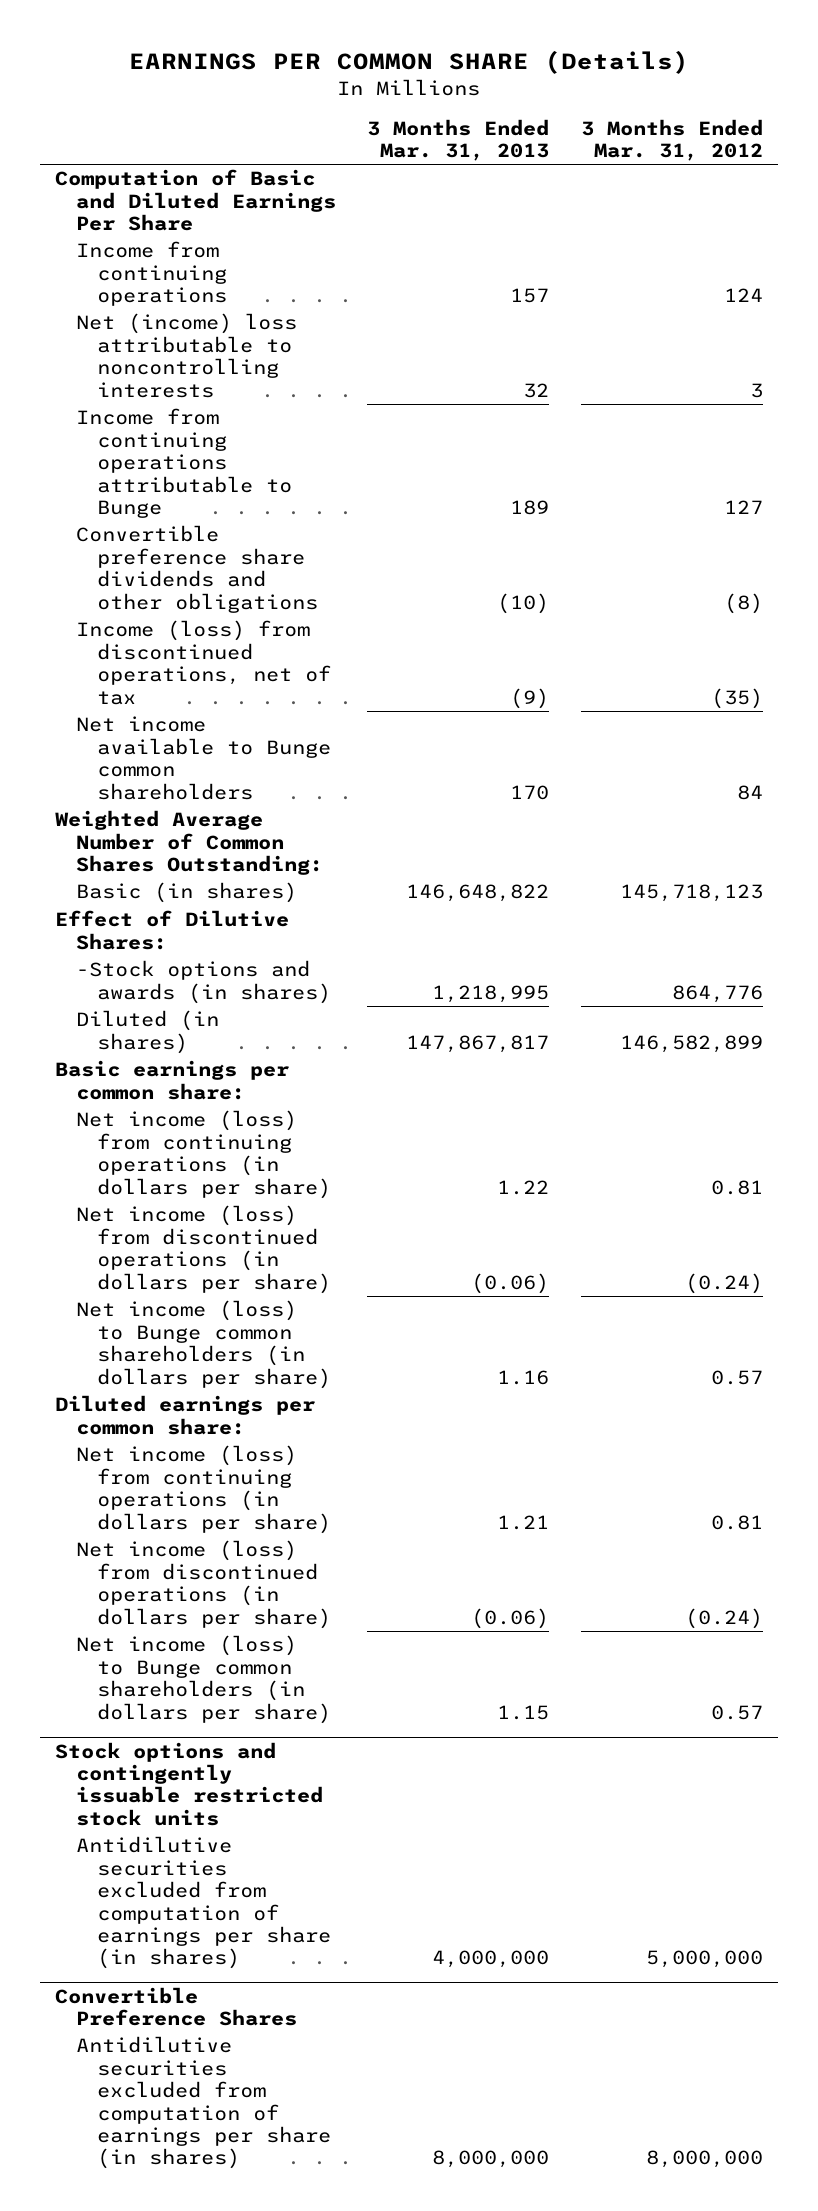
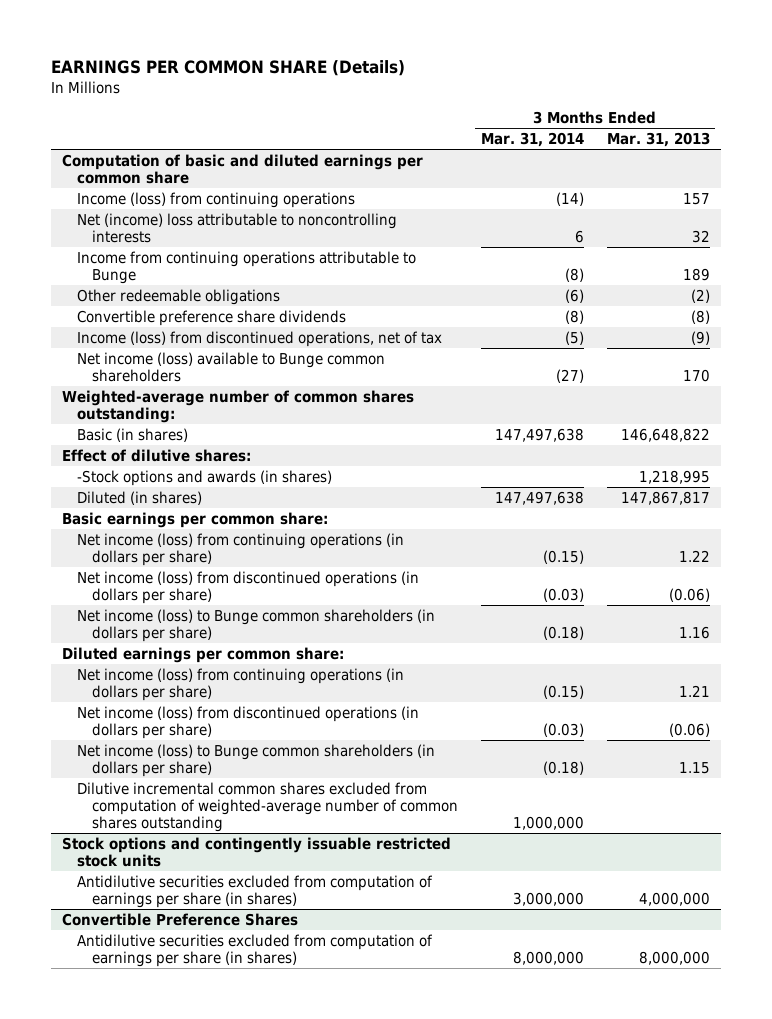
- | 3 Months Ended Mar. 31, 2013 | 3 Months Ended Mar. 31, 2012
+ | 3 Months Ended Mar. 31, 2014 | 3 Months Ended Mar. 31, 2013
- Computation of Basic and Diluted Earnings Per Share
- Income from continuing operations | 157 | 124
+ Computation of basic and diluted earnings per common share
+ Income (loss) from continuing operations | (14) | 157
- Convertible preference share dividends and other obligations | (10) | (8)
+ Other redeemable obligations | (6) | (2)
+ Convertible preference share dividends | (8) | (8)
- Net income available to Bunge common shareholders | 170 | 84
- Weighted Average Number of Common Shares Outstanding:
+ Net income (loss) available to Bunge common shareholders | (27) | 170
+ Weighted-average number of common shares outstanding:
- Effect of Dilutive Shares:
+ Effect of dilutive shares:
+ Dilutive incremental common shares excluded from computation of weighted-average number of common shares outstanding | 1,000,000 |

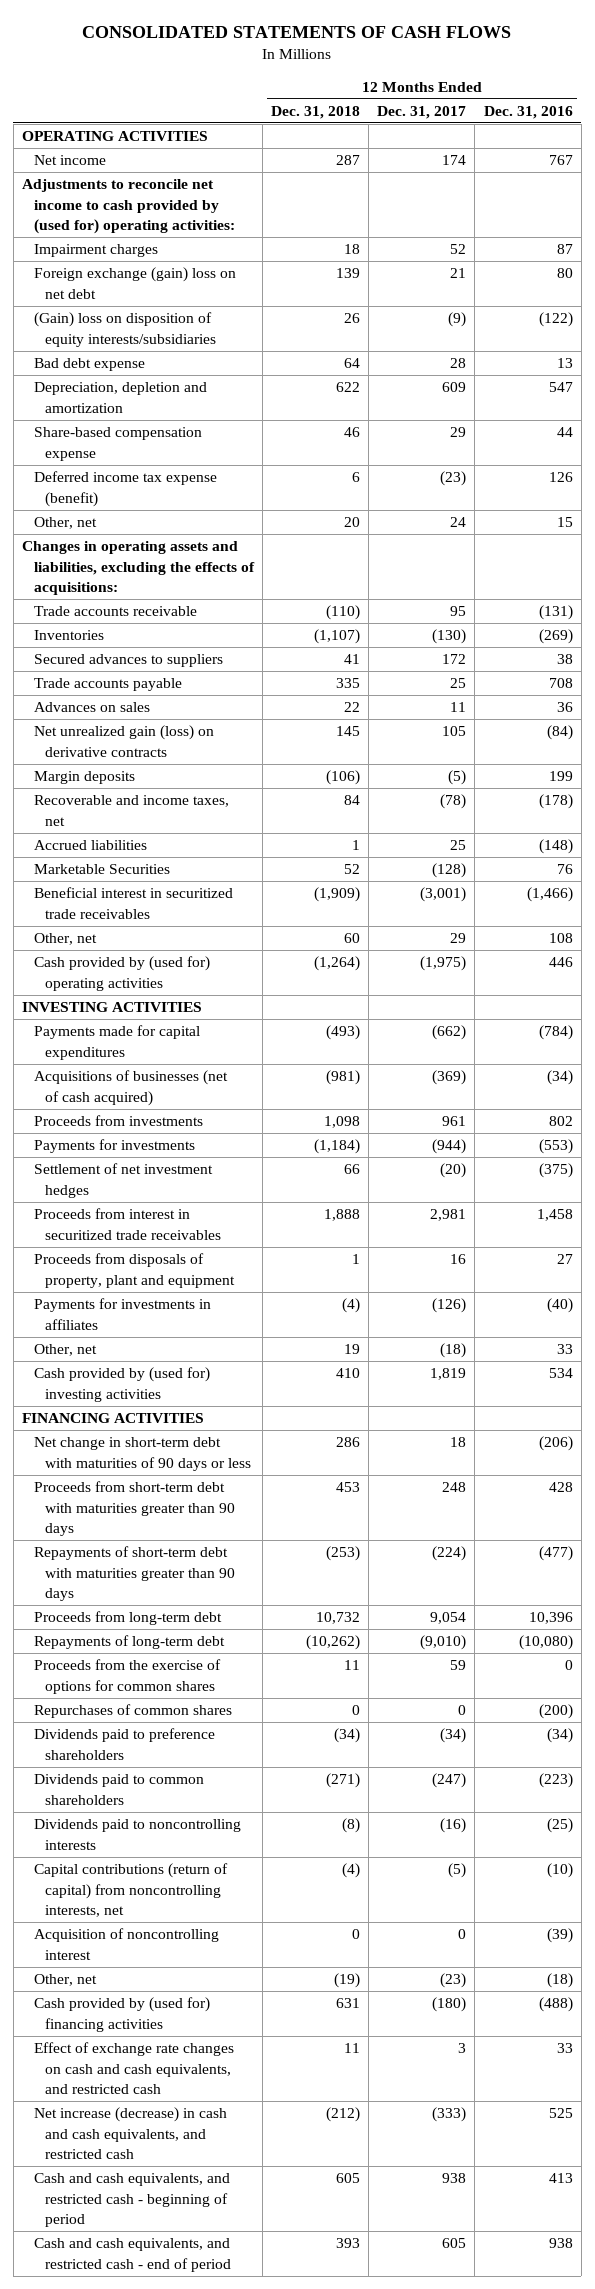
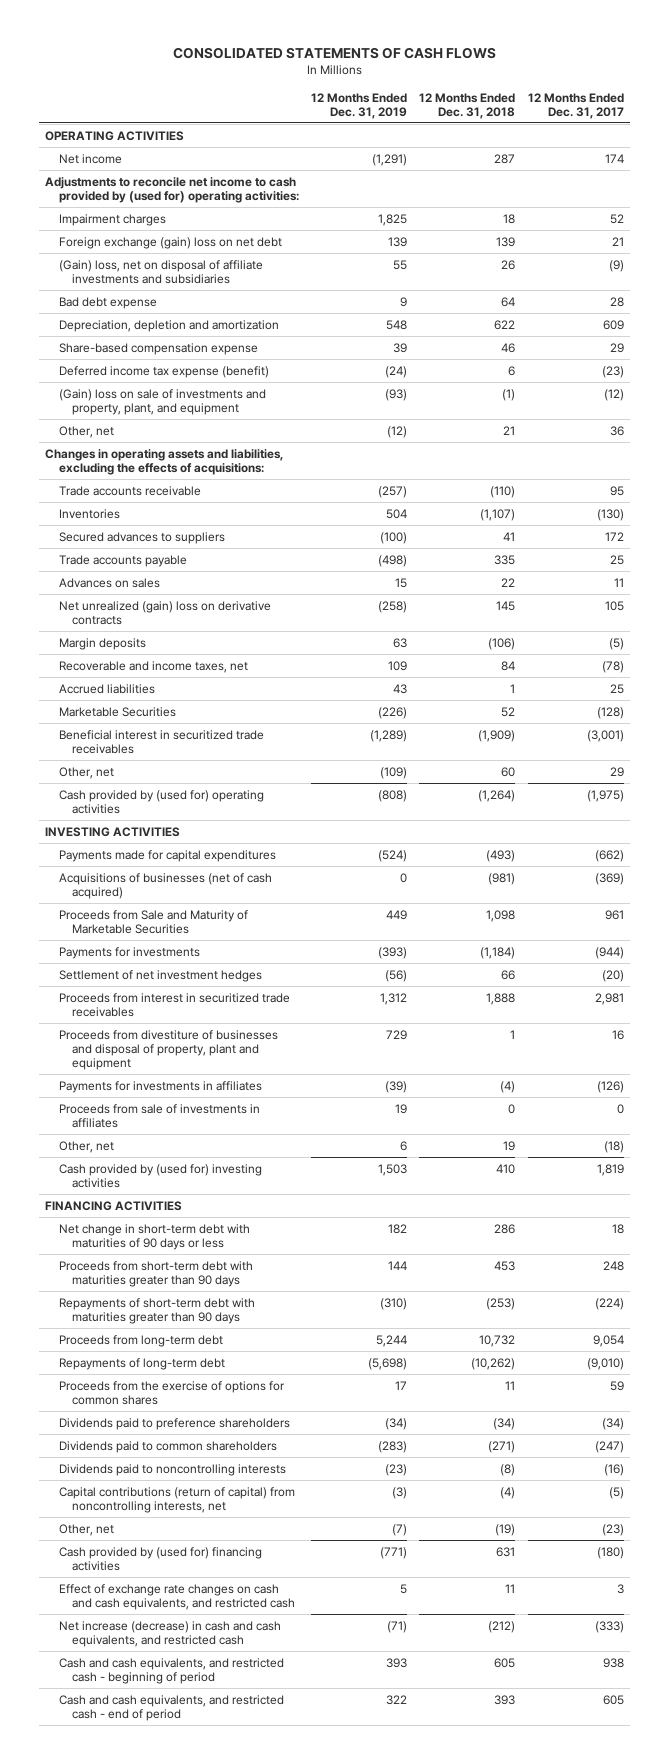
- | 12 Months Ended Dec. 31, 2018 | 12 Months Ended Dec. 31, 2017 | 12 Months Ended Dec. 31, 2016
+ | 12 Months Ended Dec. 31, 2019 | 12 Months Ended Dec. 31, 2018 | 12 Months Ended Dec. 31, 2017
- (Gain) loss on disposition of equity interests/subsidiaries | 26 | (9) | (122)
+ (Gain) loss, net on disposal of affiliate investments and subsidiaries | 55 | 26 | (9)
- Other, net | 20 | 24 | 15
+ (Gain) loss on sale of investments and property, plant, and equipment | (93) | (1) | (12)
+ Other, net | (12) | 21 | 36
- Net unrealized gain (loss) on derivative contracts | 145 | 105 | (84)
+ Net unrealized (gain) loss on derivative contracts | (258) | 145 | 105
- Proceeds from investments | 1,098 | 961 | 802
+ Proceeds from Sale and Maturity of Marketable Securities | 449 | 1,098 | 961
- Proceeds from disposals of property, plant and equipment | 1 | 16 | 27
+ Proceeds from divestiture of businesses and disposal of property, plant and equipment | 729 | 1 | 16
+ Proceeds from sale of investments in affiliates | 19 | 0 | 0
- Repurchases of common shares | 0 | 0 | (200)
- Acquisition of noncontrolling interest | 0 | 0 | (39)

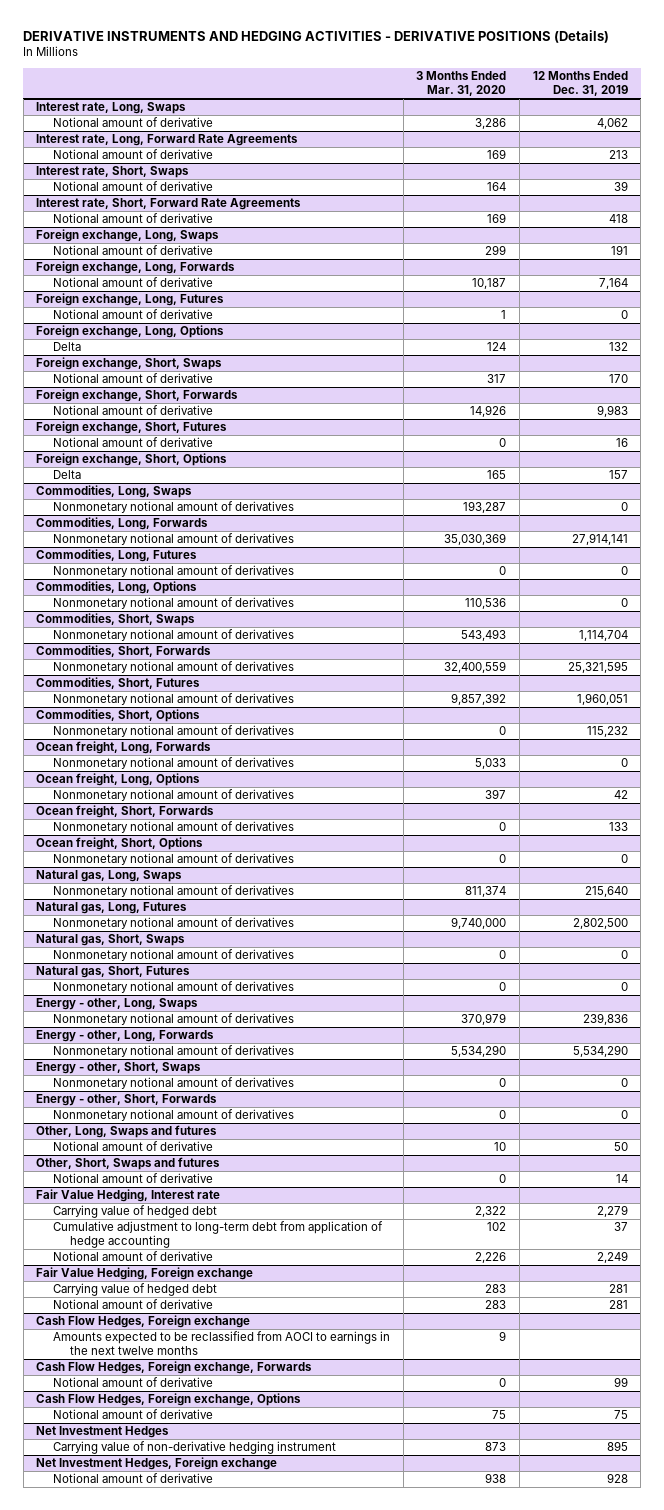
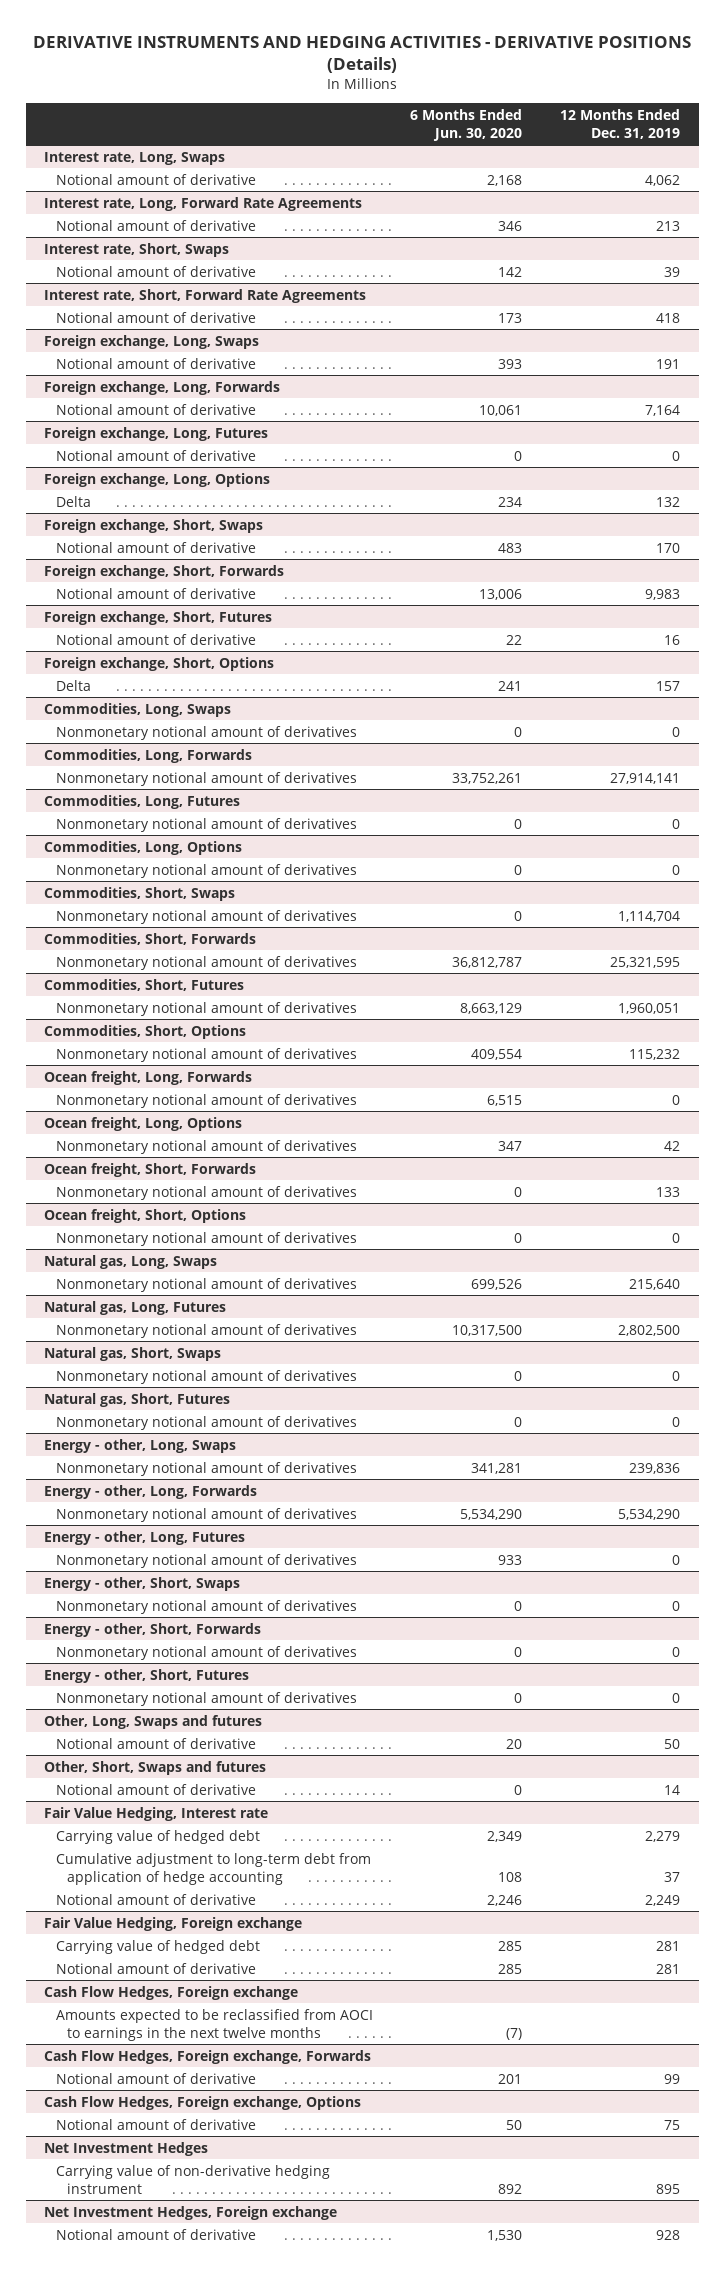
- | 3 Months Ended Mar. 31, 2020 | 12 Months Ended Dec. 31, 2019
+ | 6 Months Ended Jun. 30, 2020 | 12 Months Ended Dec. 31, 2019
+ Energy - other, Long, Futures
+ Nonmonetary notional amount of derivatives | 933 | 0
+ Energy - other, Short, Futures
+ Nonmonetary notional amount of derivatives | 0 | 0

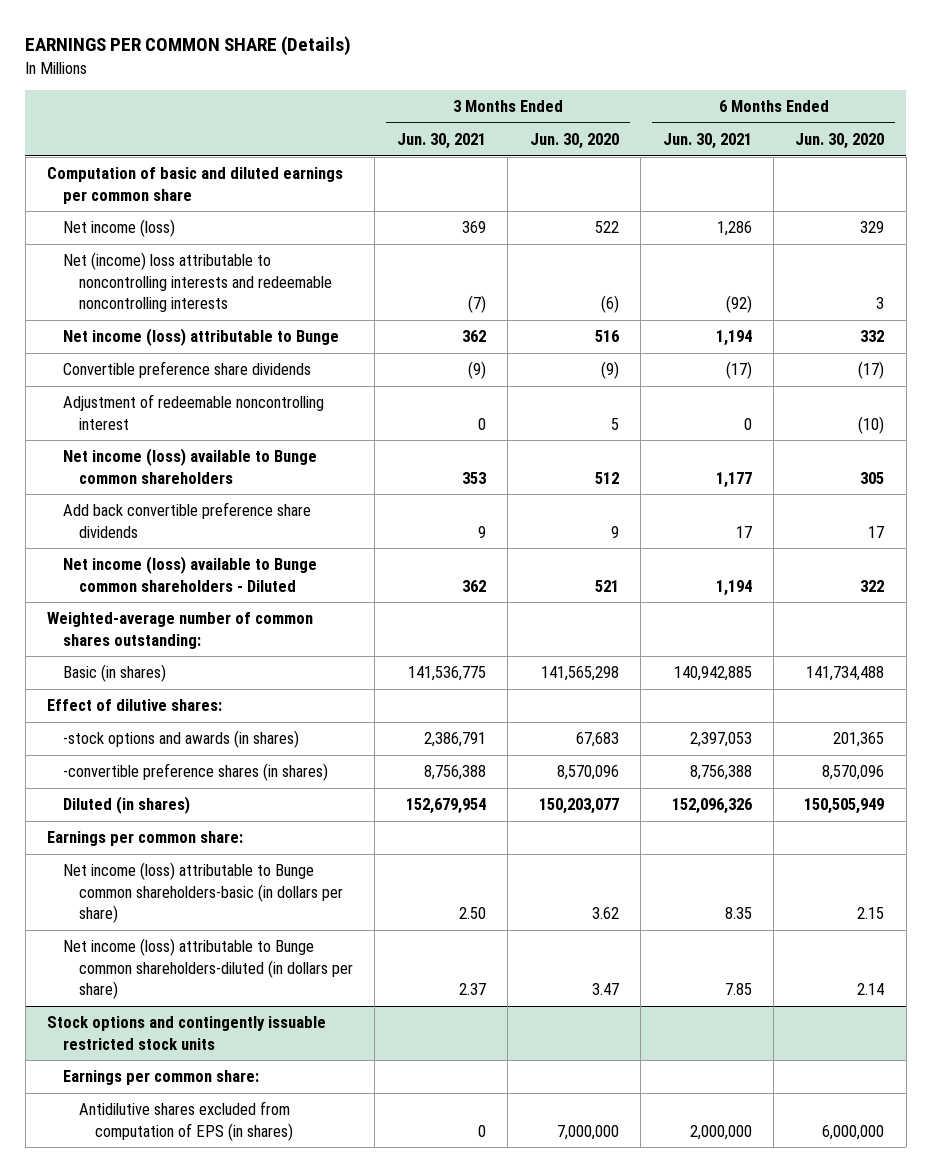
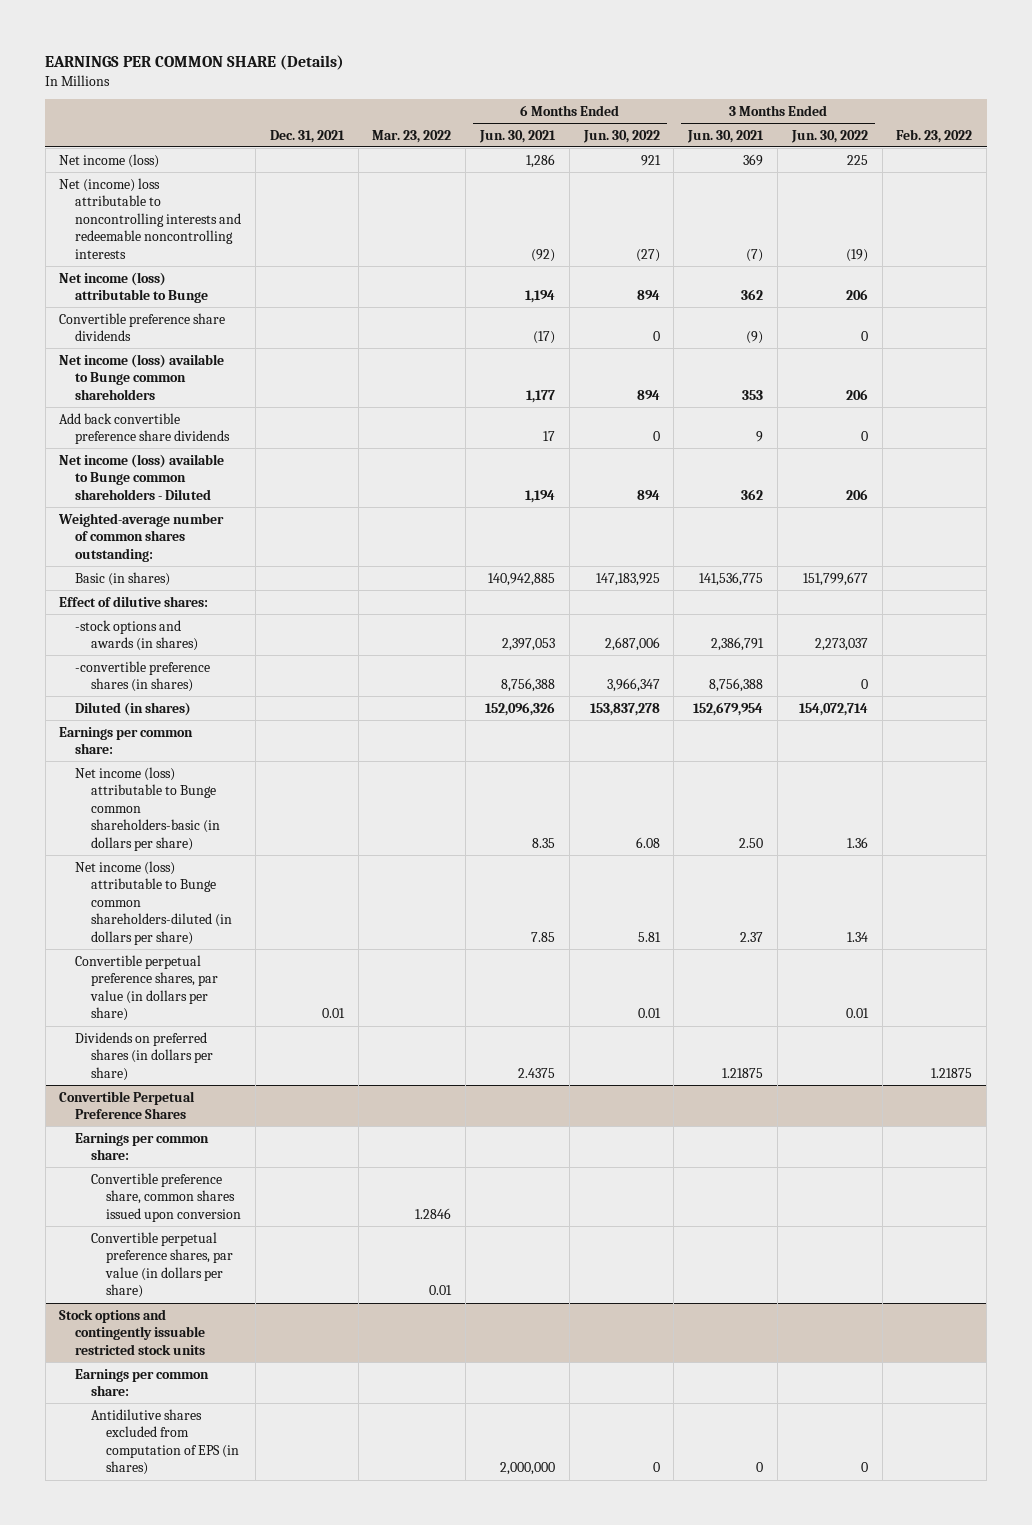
- | 3 Months Ended Jun. 30, 2021 | 3 Months Ended Jun. 30, 2020 | 6 Months Ended Jun. 30, 2021 | 6 Months Ended Jun. 30, 2020
+ | Dec. 31, 2021 | Mar. 23, 2022 | 6 Months Ended Jun. 30, 2021 | 6 Months Ended Jun. 30, 2022 | 3 Months Ended Jun. 30, 2021 | 3 Months Ended Jun. 30, 2022 | Feb. 23, 2022
- Computation of basic and diluted earnings per common share
- Adjustment of redeemable noncontrolling interest | 0 | 5 | 0 | (10)
+ Convertible perpetual preference shares, par value (in dollars per share) | 0.01 | | | 0.01 | | 0.01 |
+ Dividends on preferred shares (in dollars per share) | | | 2.4375 | | 1.21875 | | 1.21875
+ Convertible Perpetual Preference Shares
+ Earnings per common share:
+ Convertible preference share, common shares issued upon conversion | | 1.2846 | | | | |
+ Convertible perpetual preference shares, par value (in dollars per share) | | 0.01 | | | | |

